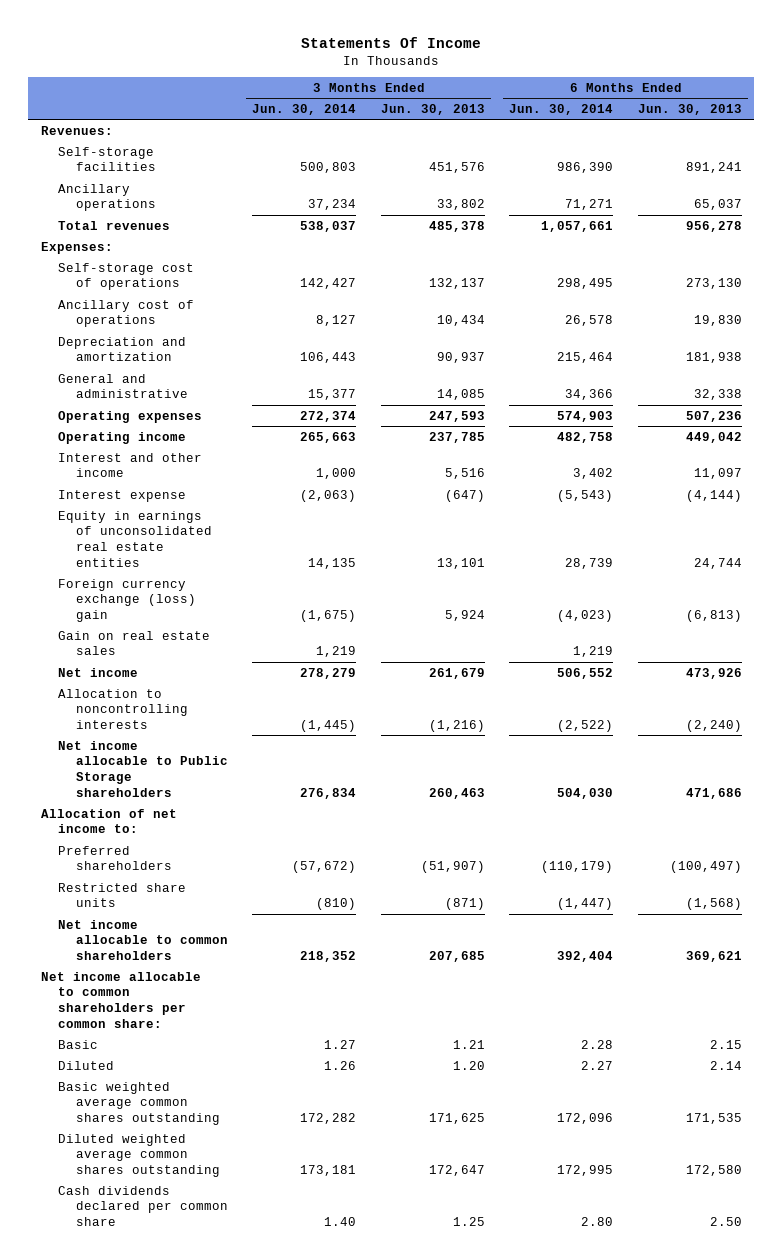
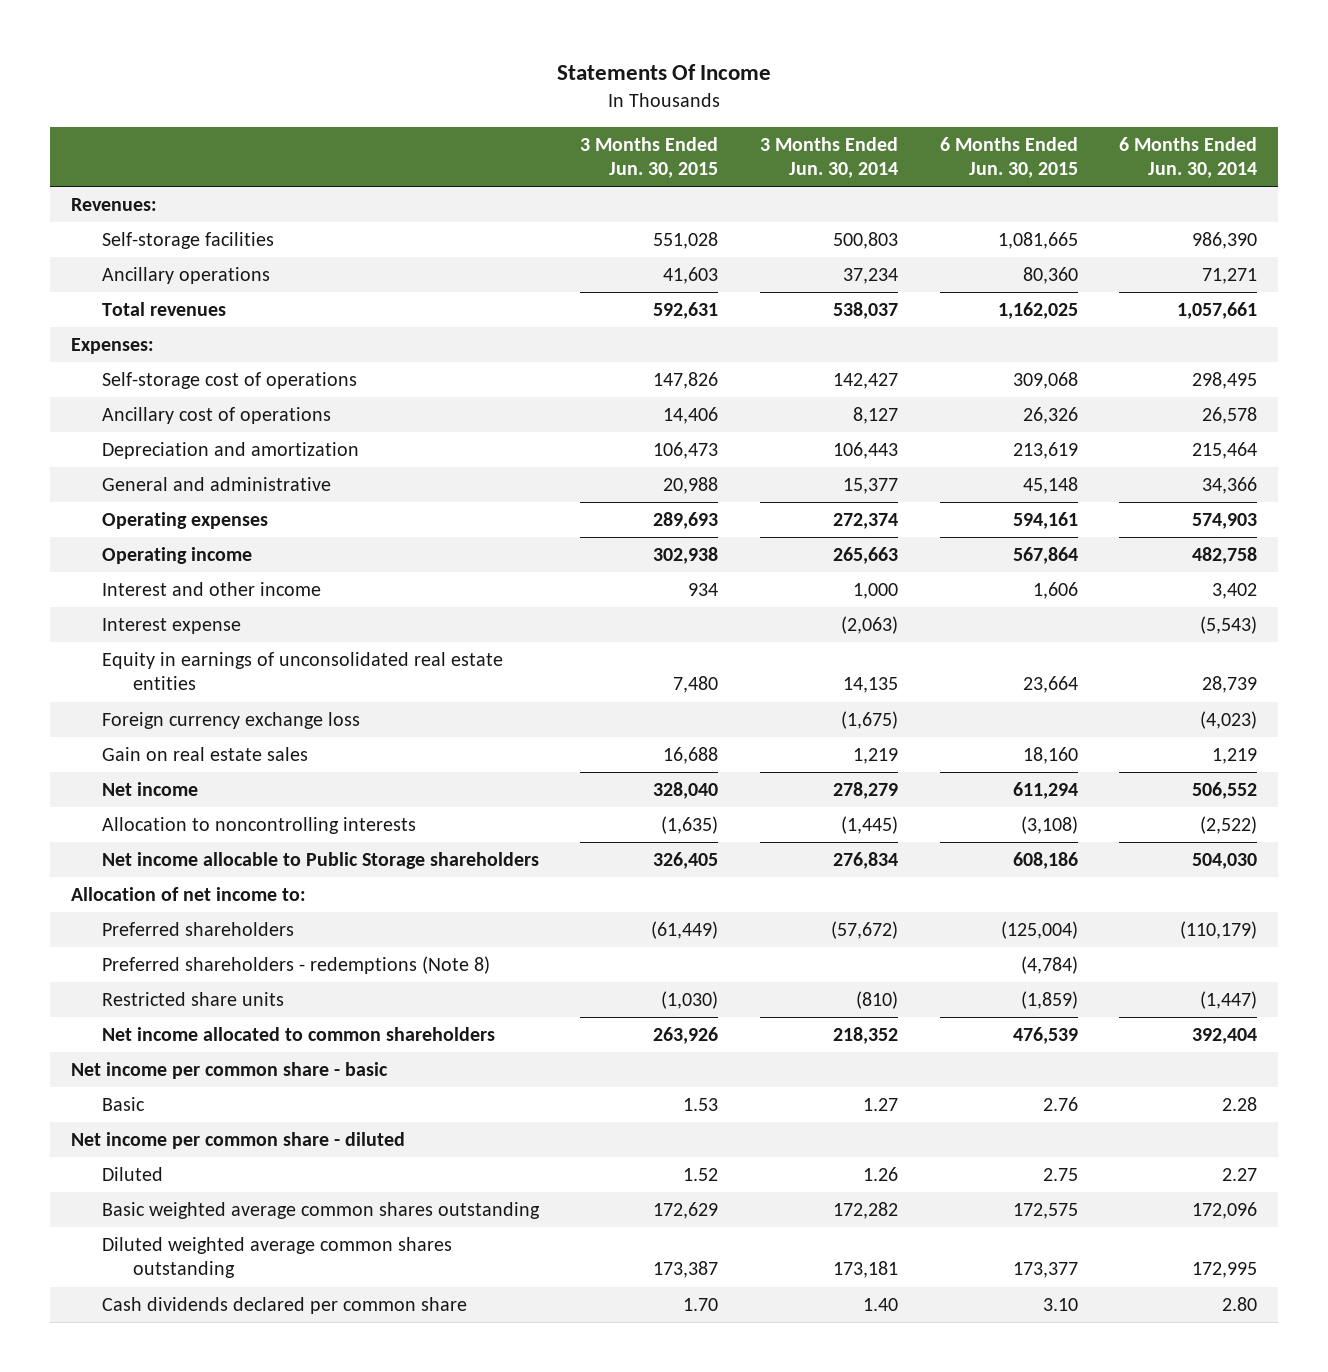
- | 3 Months Ended Jun. 30, 2014 | 3 Months Ended Jun. 30, 2013 | 6 Months Ended Jun. 30, 2014 | 6 Months Ended Jun. 30, 2013
+ | 3 Months Ended Jun. 30, 2015 | 3 Months Ended Jun. 30, 2014 | 6 Months Ended Jun. 30, 2015 | 6 Months Ended Jun. 30, 2014
- Foreign currency exchange (loss) gain | (1,675) | 5,924 | (4,023) | (6,813)
+ Foreign currency exchange loss | | (1,675) | | (4,023)
+ Preferred shareholders - redemptions (Note 8) | | | (4,784) |
- Net income allocable to common shareholders | 218,352 | 207,685 | 392,404 | 369,621
- Net income allocable to common shareholders per common share:
+ Net income allocated to common shareholders | 263,926 | 218,352 | 476,539 | 392,404
+ Net income per common share - basic
+ Net income per common share - diluted

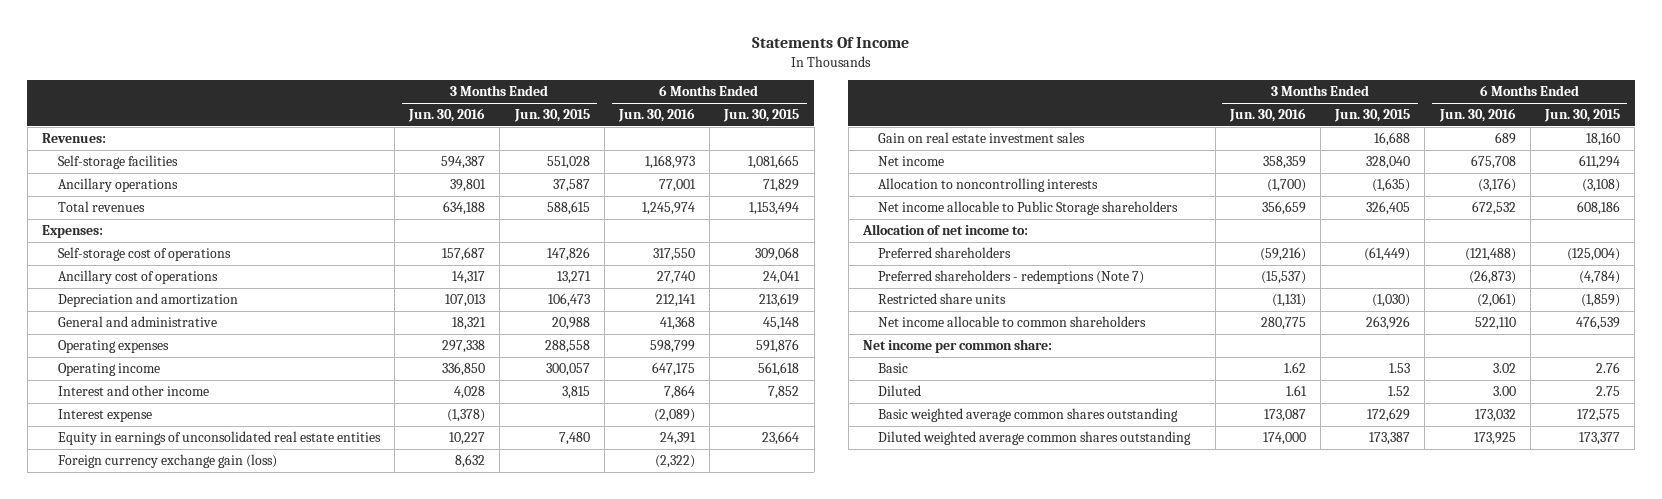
- | 3 Months Ended Jun. 30, 2015 | 3 Months Ended Jun. 30, 2014 | 6 Months Ended Jun. 30, 2015 | 6 Months Ended Jun. 30, 2014
+ | 3 Months Ended Jun. 30, 2016 | 3 Months Ended Jun. 30, 2015 | 6 Months Ended Jun. 30, 2016 | 6 Months Ended Jun. 30, 2015
- Ancillary operations | 41,603 | 37,234 | 80,360 | 71,271
- Total revenues | 592,631 | 538,037 | 1,162,025 | 1,057,661
+ Ancillary operations | 39,801 | 37,587 | 77,001 | 71,829
+ Total revenues | 634,188 | 588,615 | 1,245,974 | 1,153,494
- Ancillary cost of operations | 14,406 | 8,127 | 26,326 | 26,578
+ Ancillary cost of operations | 14,317 | 13,271 | 27,740 | 24,041
- Operating expenses | 289,693 | 272,374 | 594,161 | 574,903
- Operating income | 302,938 | 265,663 | 567,864 | 482,758
- Interest and other income | 934 | 1,000 | 1,606 | 3,402
+ Operating expenses | 297,338 | 288,558 | 598,799 | 591,876
+ Operating income | 336,850 | 300,057 | 647,175 | 561,618
+ Interest and other income | 4,028 | 3,815 | 7,864 | 7,852
- Foreign currency exchange loss | | (1,675) | | (4,023)
- Gain on real estate sales | 16,688 | 1,219 | 18,160 | 1,219
+ Foreign currency exchange gain (loss) | 8,632 | | (2,322) |
+ Gain on real estate investment sales | | 16,688 | 689 | 18,160
- Preferred shareholders - redemptions (Note 8) | | | (4,784) |
+ Preferred shareholders - redemptions (Note 7) | (15,537) | | (26,873) | (4,784)
- Net income allocated to common shareholders | 263,926 | 218,352 | 476,539 | 392,404
- Net income per common share - basic
+ Net income allocable to common shareholders | 280,775 | 263,926 | 522,110 | 476,539
+ Net income per common share:
- Net income per common share - diluted
- Cash dividends declared per common share | 1.70 | 1.40 | 3.10 | 2.80

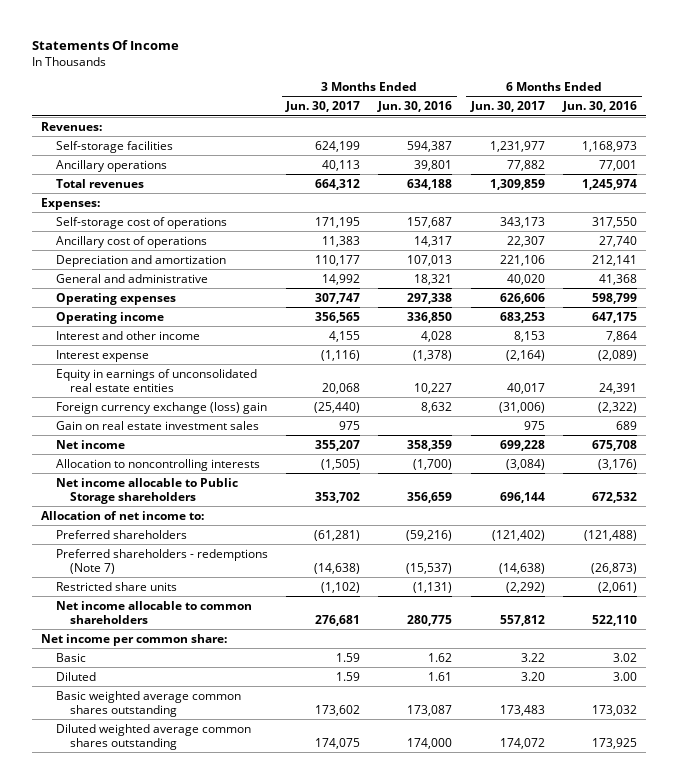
- | 3 Months Ended Jun. 30, 2016 | 3 Months Ended Jun. 30, 2015 | 6 Months Ended Jun. 30, 2016 | 6 Months Ended Jun. 30, 2015
+ | 3 Months Ended Jun. 30, 2017 | 3 Months Ended Jun. 30, 2016 | 6 Months Ended Jun. 30, 2017 | 6 Months Ended Jun. 30, 2016
- Foreign currency exchange gain (loss) | 8,632 | | (2,322) |
+ Foreign currency exchange (loss) gain | (25,440) | 8,632 | (31,006) | (2,322)

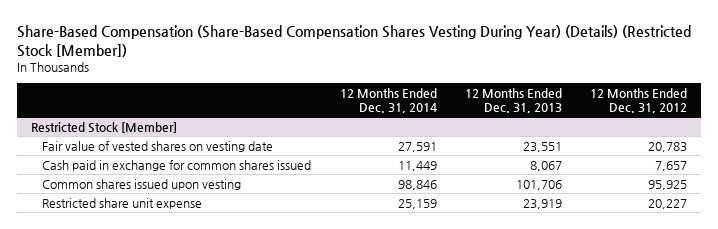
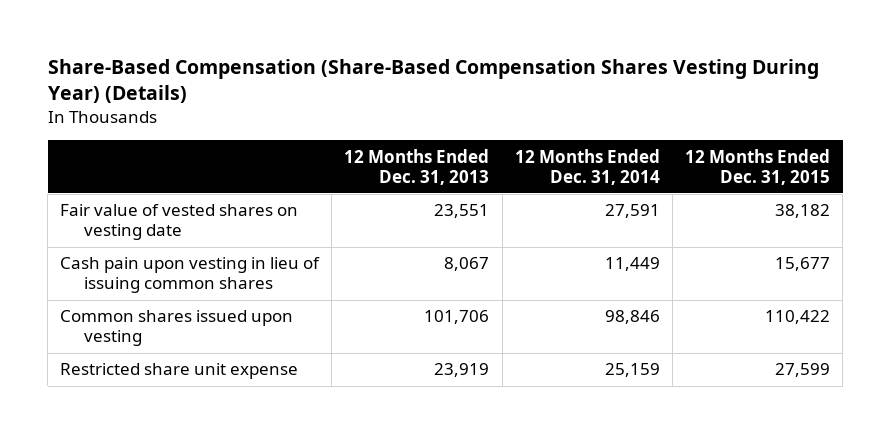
- Share-Based Compensation (Share-Based Compensation Shares Vesting During Year) (Details) (Restricted Stock [Member])
+ Share-Based Compensation (Share-Based Compensation Shares Vesting During Year) (Details)
- | 12 Months Ended Dec. 31, 2014 | 12 Months Ended Dec. 31, 2013 | 12 Months Ended Dec. 31, 2012
+ | 12 Months Ended Dec. 31, 2013 | 12 Months Ended Dec. 31, 2014 | 12 Months Ended Dec. 31, 2015
- Restricted Stock [Member]
- Cash paid in exchange for common shares issued | 11,449 | 8,067 | 7,657
+ Cash pain upon vesting in lieu of issuing common shares | 8,067 | 11,449 | 15,677

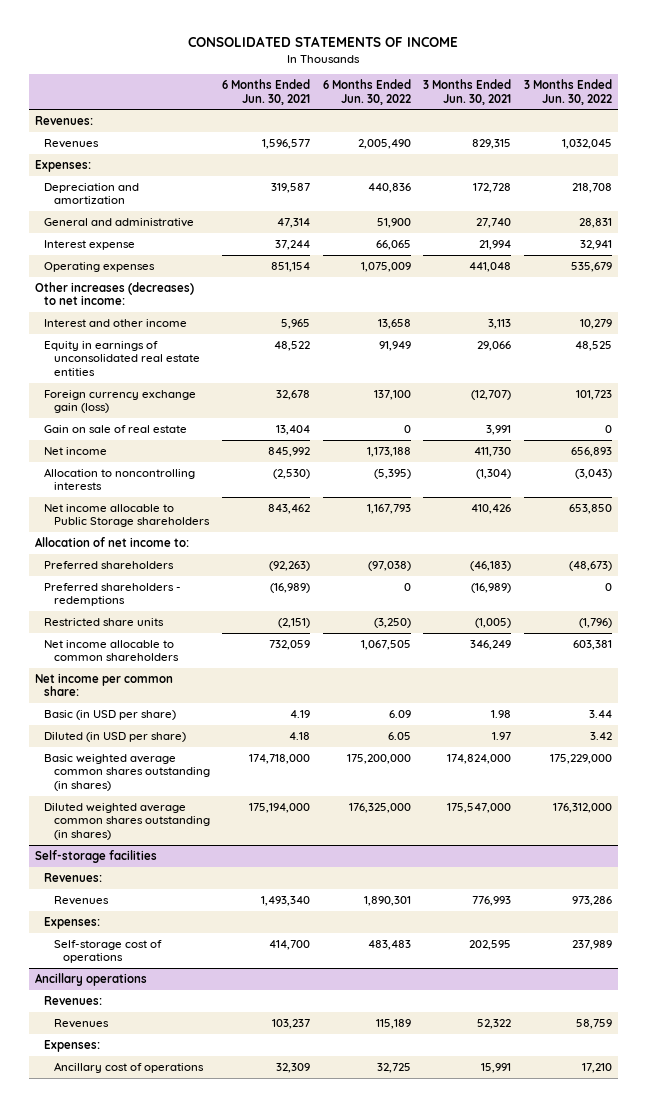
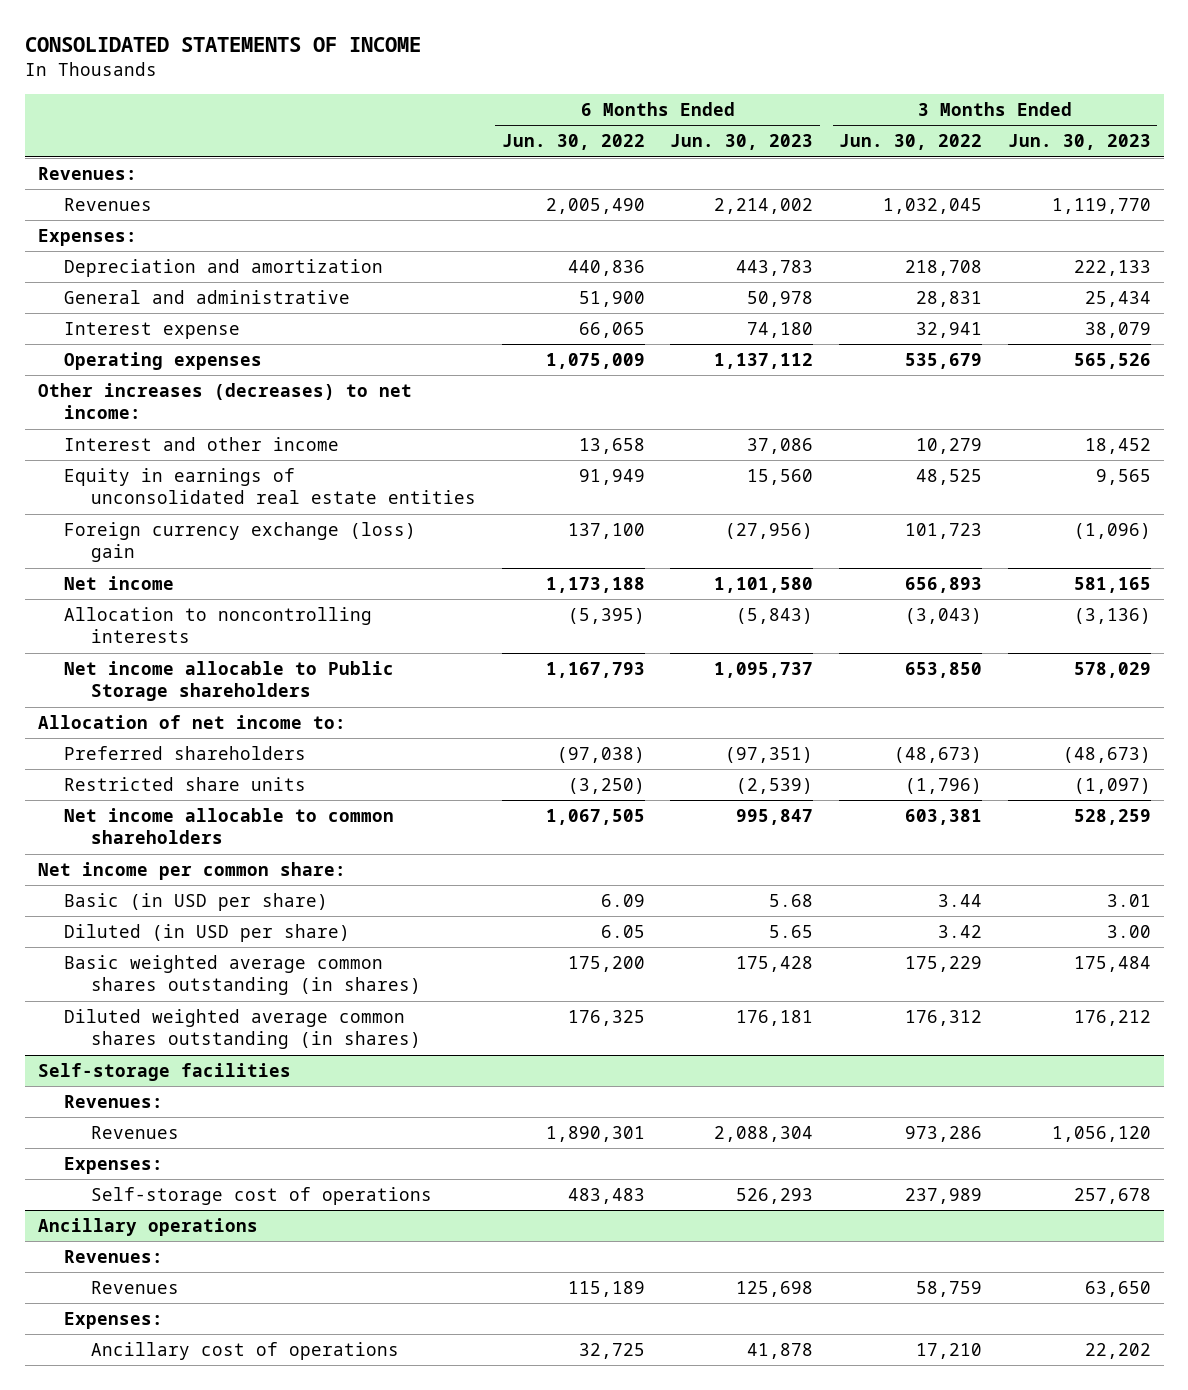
- | 6 Months Ended Jun. 30, 2021 | 6 Months Ended Jun. 30, 2022 | 3 Months Ended Jun. 30, 2021 | 3 Months Ended Jun. 30, 2022
+ | 6 Months Ended Jun. 30, 2022 | 6 Months Ended Jun. 30, 2023 | 3 Months Ended Jun. 30, 2022 | 3 Months Ended Jun. 30, 2023
- Foreign currency exchange gain (loss) | 32,678 | 137,100 | (12,707) | 101,723
- Gain on sale of real estate | 13,404 | 0 | 3,991 | 0
+ Foreign currency exchange (loss) gain | 137,100 | (27,956) | 101,723 | (1,096)
- Preferred shareholders - redemptions | (16,989) | 0 | (16,989) | 0
- Basic weighted average common shares outstanding (in shares) | 174,718,000 | 175,200,000 | 174,824,000 | 175,229,000
- Diluted weighted average common shares outstanding (in shares) | 175,194,000 | 176,325,000 | 175,547,000 | 176,312,000
+ Basic weighted average common shares outstanding (in shares) | 175,200 | 175,428 | 175,229 | 175,484
+ Diluted weighted average common shares outstanding (in shares) | 176,325 | 176,181 | 176,312 | 176,212

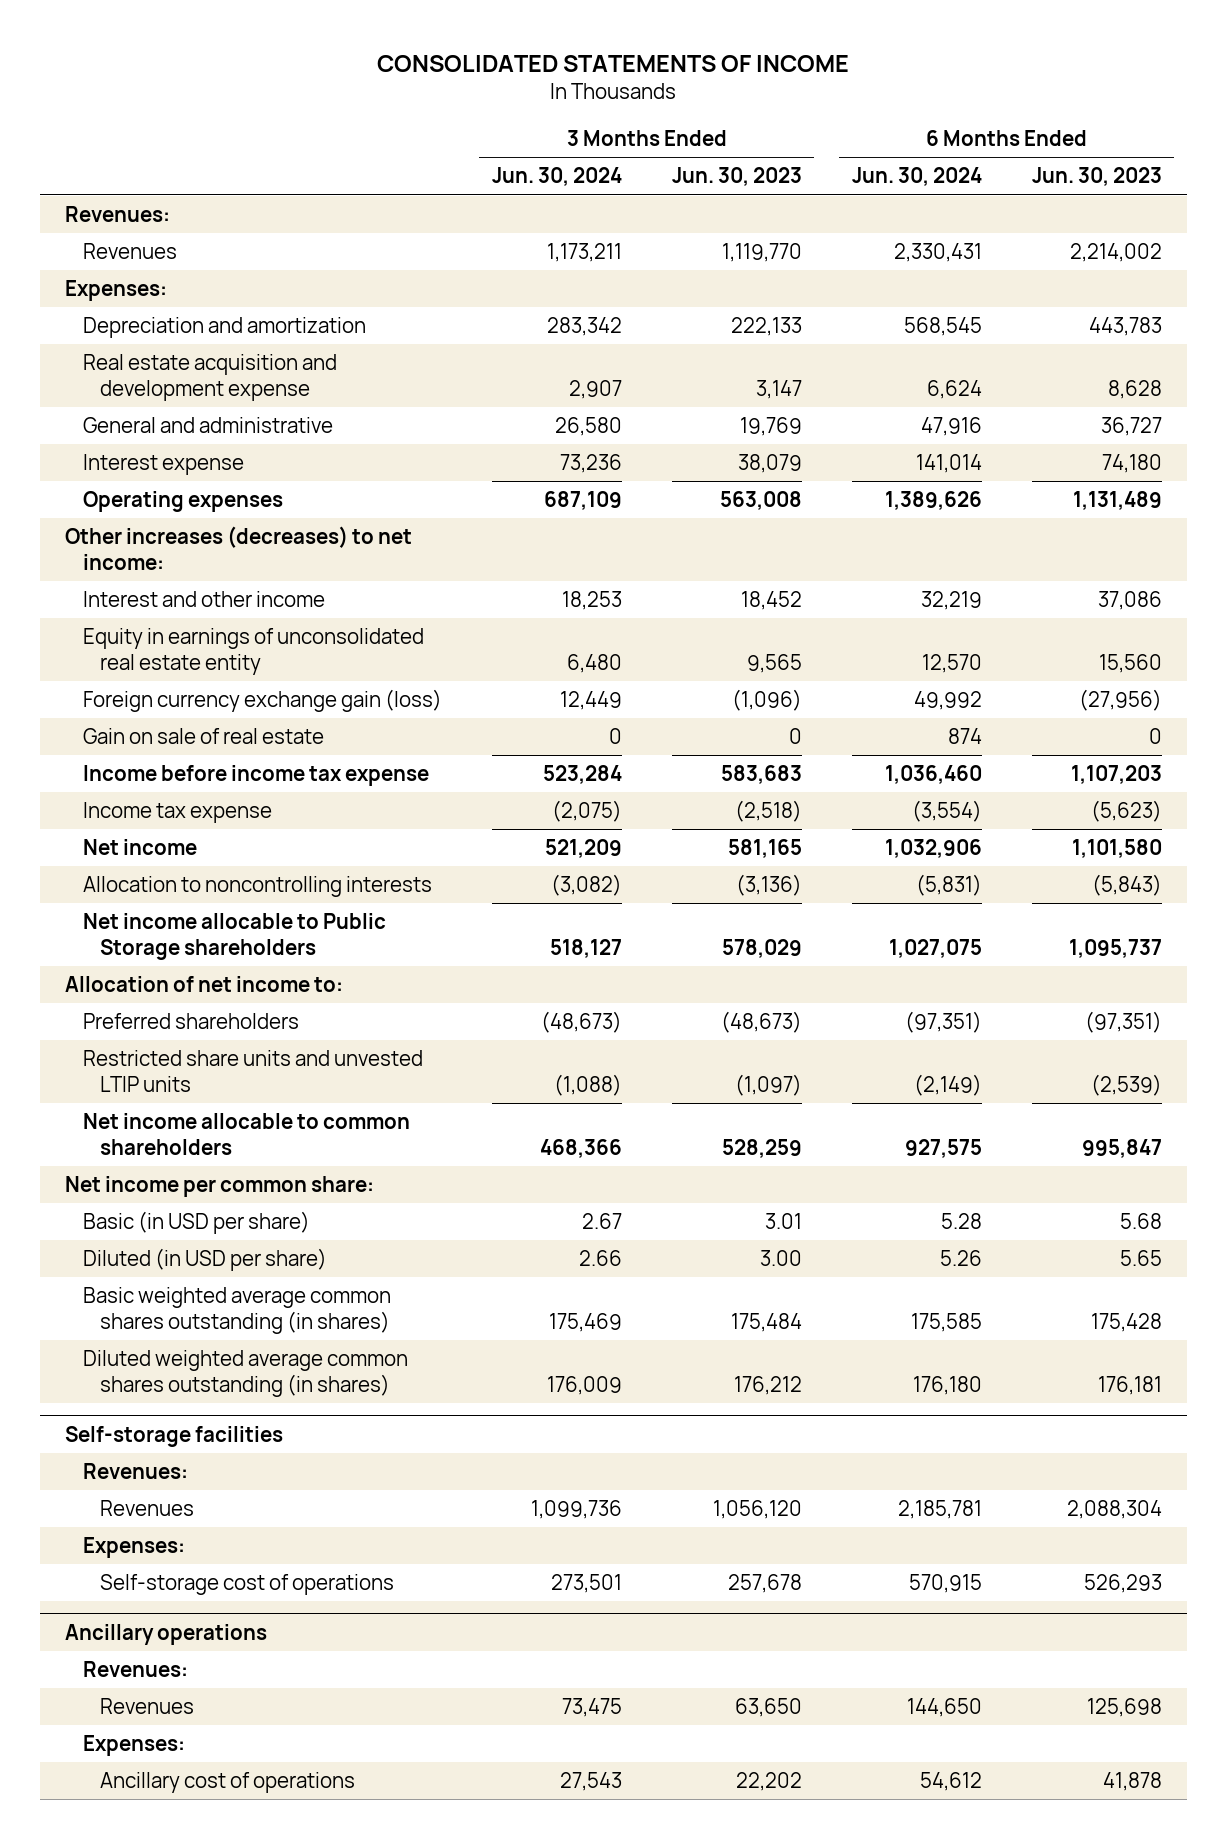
- | 6 Months Ended Jun. 30, 2022 | 6 Months Ended Jun. 30, 2023 | 3 Months Ended Jun. 30, 2022 | 3 Months Ended Jun. 30, 2023
+ | 3 Months Ended Jun. 30, 2024 | 3 Months Ended Jun. 30, 2023 | 6 Months Ended Jun. 30, 2024 | 6 Months Ended Jun. 30, 2023
- General and administrative | 51,900 | 50,978 | 28,831 | 25,434
+ Real estate acquisition and development expense | 2,907 | 3,147 | 6,624 | 8,628
+ General and administrative | 26,580 | 19,769 | 47,916 | 36,727
- Operating expenses | 1,075,009 | 1,137,112 | 535,679 | 565,526
+ Operating expenses | 687,109 | 563,008 | 1,389,626 | 1,131,489
- Equity in earnings of unconsolidated real estate entities | 91,949 | 15,560 | 48,525 | 9,565
- Foreign currency exchange (loss) gain | 137,100 | (27,956) | 101,723 | (1,096)
+ Equity in earnings of unconsolidated real estate entity | 6,480 | 9,565 | 12,570 | 15,560
+ Foreign currency exchange gain (loss) | 12,449 | (1,096) | 49,992 | (27,956)
+ Gain on sale of real estate | 0 | 0 | 874 | 0
+ Income before income tax expense | 523,284 | 583,683 | 1,036,460 | 1,107,203
+ Income tax expense | (2,075) | (2,518) | (3,554) | (5,623)
- Restricted share units | (3,250) | (2,539) | (1,796) | (1,097)
+ Restricted share units and unvested LTIP units | (1,088) | (1,097) | (2,149) | (2,539)

